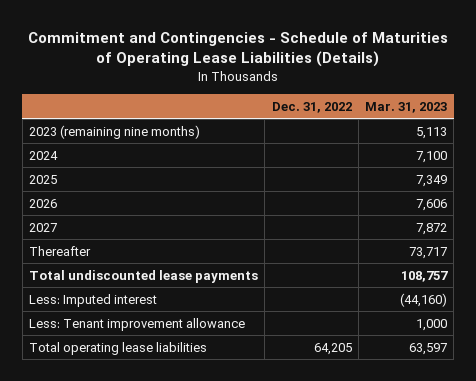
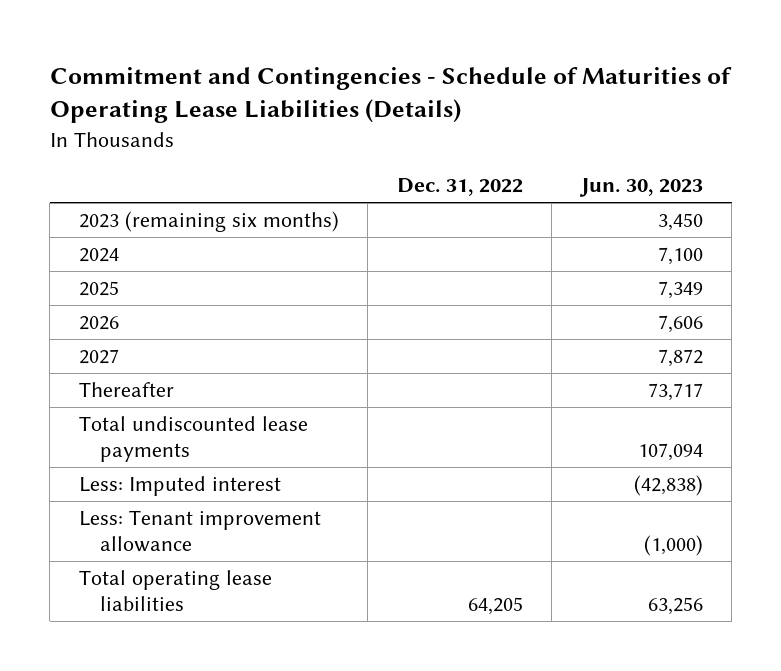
- | Dec. 31, 2022 | Mar. 31, 2023
+ | Dec. 31, 2022 | Jun. 30, 2023
- 2023 (remaining nine months) | | 5,113
+ 2023 (remaining six months) | | 3,450

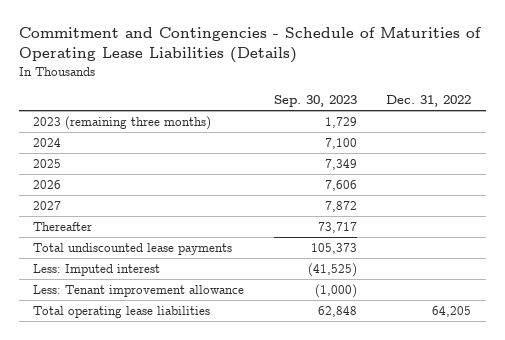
- | Dec. 31, 2022 | Jun. 30, 2023
+ | Sep. 30, 2023 | Dec. 31, 2022
- 2023 (remaining six months) | | 3,450
+ 2023 (remaining three months) | 1,729 |

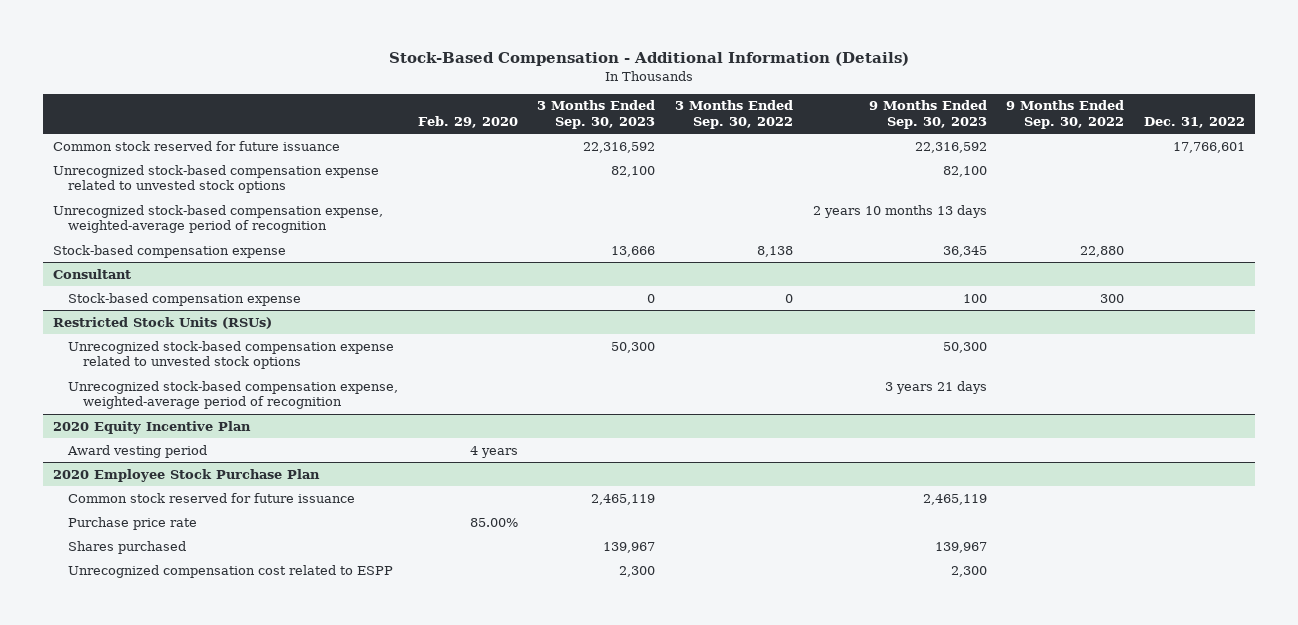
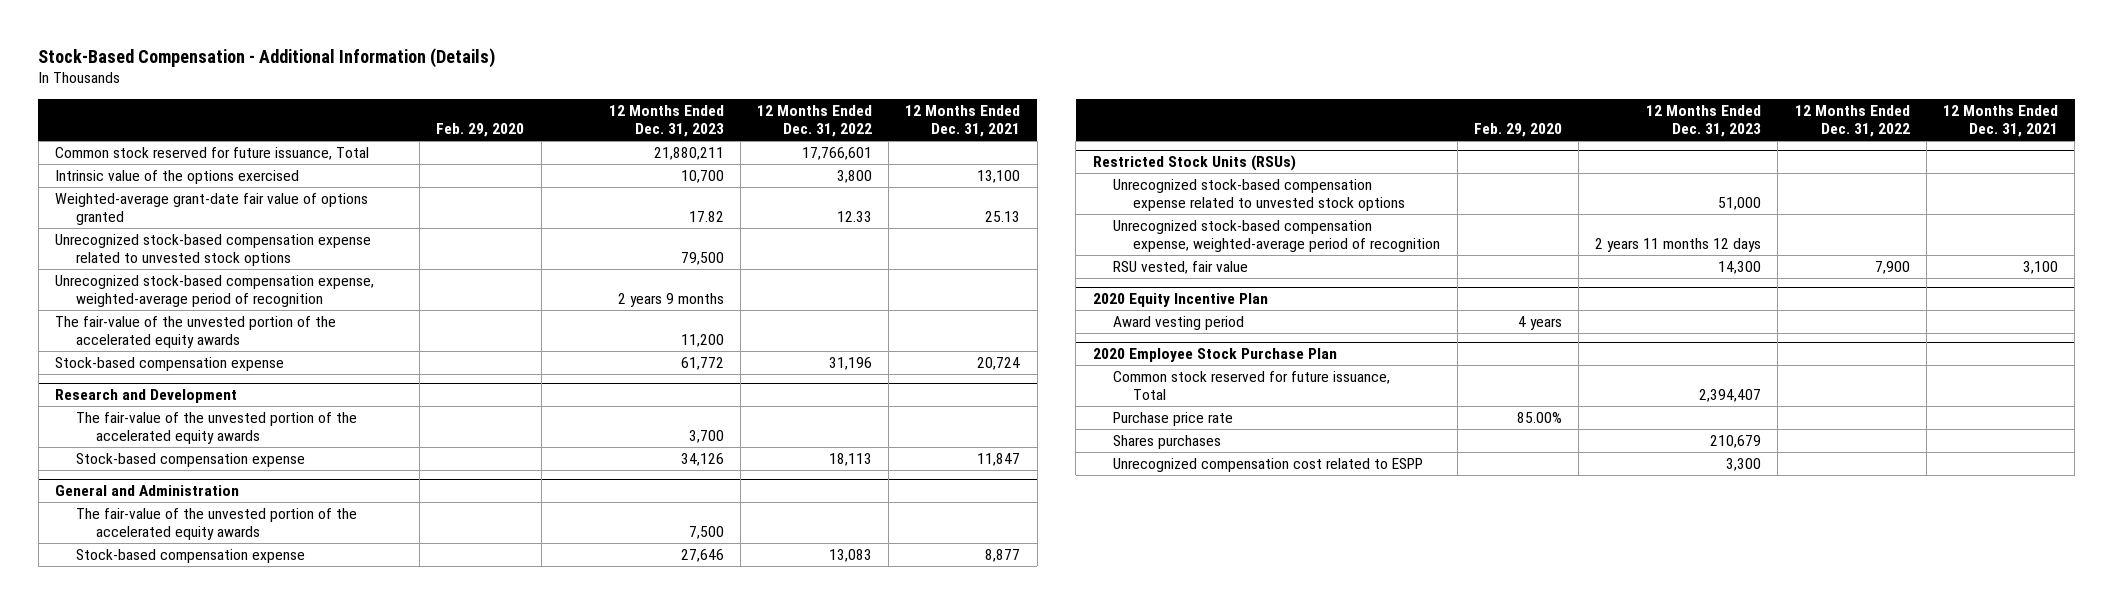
- | Feb. 29, 2020 | 3 Months Ended Sep. 30, 2023 | 3 Months Ended Sep. 30, 2022 | 9 Months Ended Sep. 30, 2023 | 9 Months Ended Sep. 30, 2022 | Dec. 31, 2022
+ | Feb. 29, 2020 | 12 Months Ended Dec. 31, 2023 | 12 Months Ended Dec. 31, 2022 | 12 Months Ended Dec. 31, 2021
- Common stock reserved for future issuance | | 22,316,592 | | 22,316,592 | | 17,766,601
+ Common stock reserved for future issuance, Total | | 21,880,211 | 17,766,601 |
+ Intrinsic value of the options exercised | | 10,700 | 3,800 | 13,100
+ Weighted-average grant-date fair value of options granted | | 17.82 | 12.33 | 25.13
+ The fair-value of the unvested portion of the accelerated equity awards | | 11,200 | |
- Consultant
- Stock-based compensation expense | | 0 | 0 | 100 | 300 |
+ Research and Development
+ The fair-value of the unvested portion of the accelerated equity awards | | 3,700 | |
+ Stock-based compensation expense | | 34,126 | 18,113 | 11,847
+ General and Administration
+ The fair-value of the unvested portion of the accelerated equity awards | | 7,500 | |
+ Stock-based compensation expense | | 27,646 | 13,083 | 8,877
@ Restricted Stock Units (RSUs)
+ RSU vested, fair value | | 14,300 | 7,900 | 3,100
@ 2020 Employee Stock Purchase Plan
- Common stock reserved for future issuance | | 2,465,119 | | 2,465,119 | |
+ Common stock reserved for future issuance, Total | | 2,394,407 | |
- Shares purchased | | 139,967 | | 139,967 | |
+ Shares purchases | | 210,679 | |

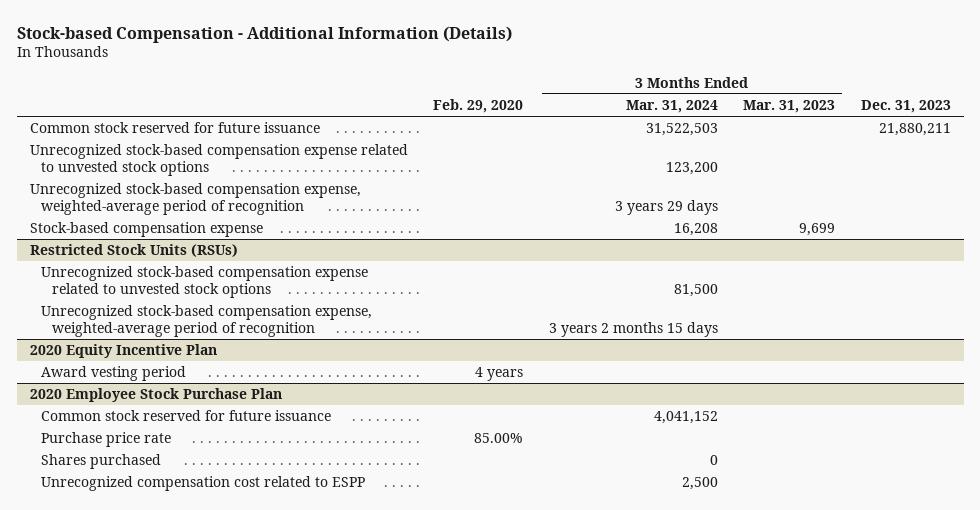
- Stock-Based Compensation - Additional Information (Details)
+ Stock-based Compensation - Additional Information (Details)
- | Feb. 29, 2020 | 12 Months Ended Dec. 31, 2023 | 12 Months Ended Dec. 31, 2022 | 12 Months Ended Dec. 31, 2021
+ | Feb. 29, 2020 | 3 Months Ended Mar. 31, 2024 | 3 Months Ended Mar. 31, 2023 | Dec. 31, 2023
- Common stock reserved for future issuance, Total | | 21,880,211 | 17,766,601 |
- Intrinsic value of the options exercised | | 10,700 | 3,800 | 13,100
- Weighted-average grant-date fair value of options granted | | 17.82 | 12.33 | 25.13
+ Common stock reserved for future issuance | | 31,522,503 | | 21,880,211
- The fair-value of the unvested portion of the accelerated equity awards | | 11,200 | |
- Research and Development
- The fair-value of the unvested portion of the accelerated equity awards | | 3,700 | |
- Stock-based compensation expense | | 34,126 | 18,113 | 11,847
- General and Administration
- The fair-value of the unvested portion of the accelerated equity awards | | 7,500 | |
- Stock-based compensation expense | | 27,646 | 13,083 | 8,877
@ Restricted Stock Units (RSUs)
- RSU vested, fair value | | 14,300 | 7,900 | 3,100
@ 2020 Employee Stock Purchase Plan
- Common stock reserved for future issuance, Total | | 2,394,407 | |
+ Common stock reserved for future issuance | | 4,041,152 | |
- Shares purchases | | 210,679 | |
+ Shares purchased | | 0 | |

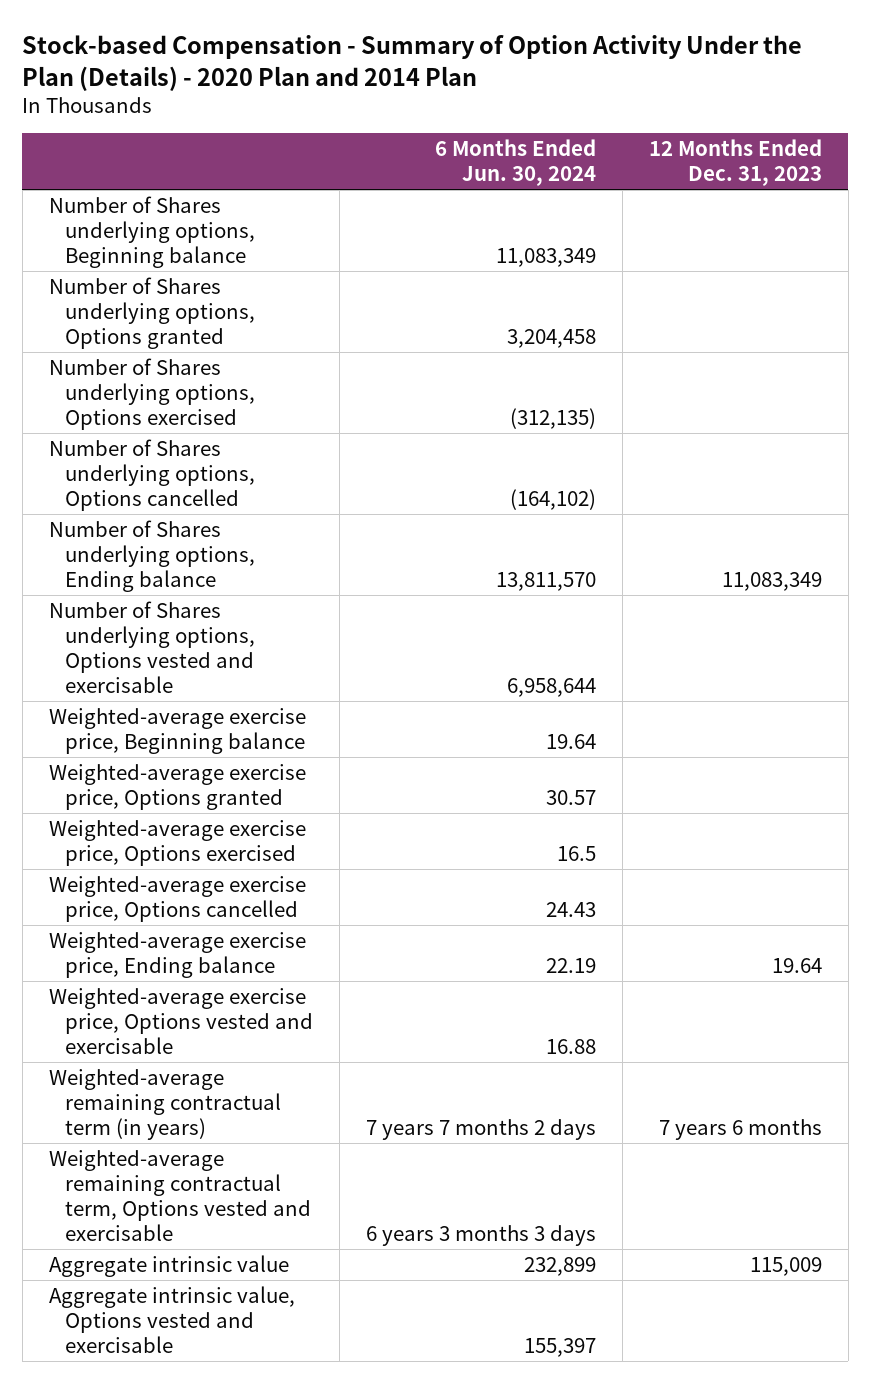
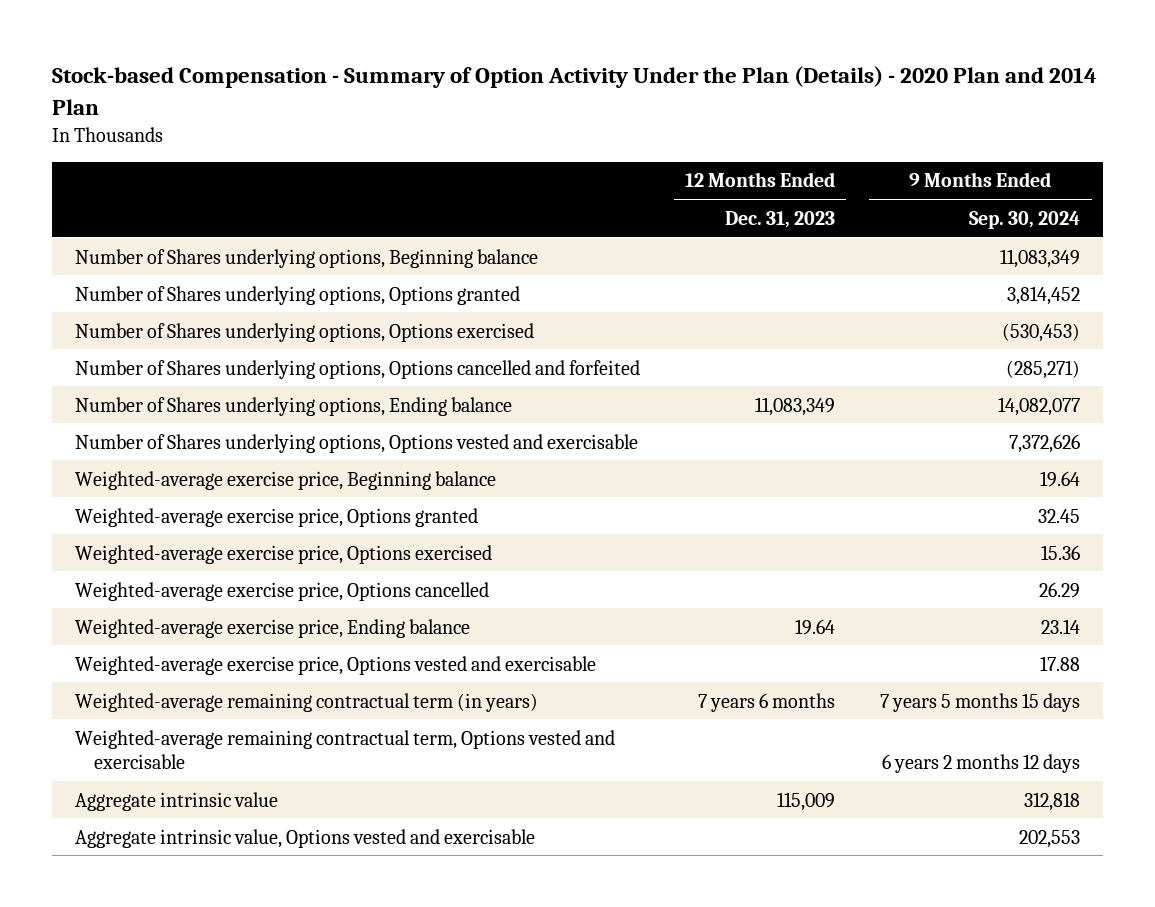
- | 6 Months Ended Jun. 30, 2024 | 12 Months Ended Dec. 31, 2023
+ | 12 Months Ended Dec. 31, 2023 | 9 Months Ended Sep. 30, 2024
- Number of Shares underlying options, Options cancelled | (164,102) |
+ Number of Shares underlying options, Options cancelled and forfeited | | (285,271)

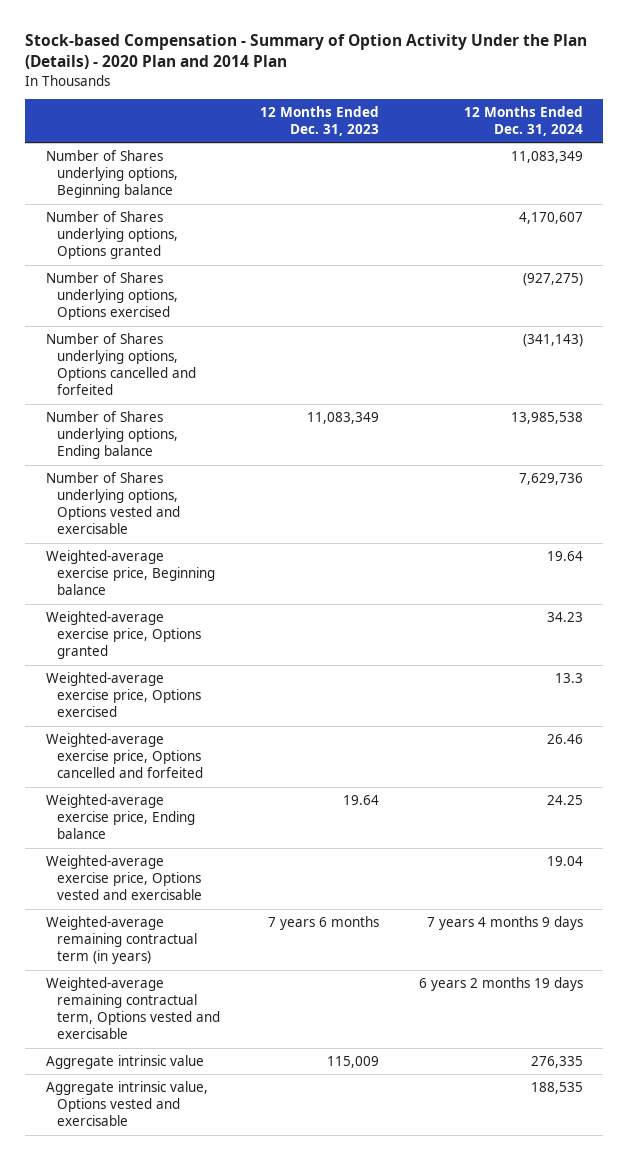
- | 12 Months Ended Dec. 31, 2023 | 9 Months Ended Sep. 30, 2024
+ | 12 Months Ended Dec. 31, 2023 | 12 Months Ended Dec. 31, 2024
- Weighted-average exercise price, Options cancelled | | 26.29
+ Weighted-average exercise price, Options cancelled and forfeited | | 26.46

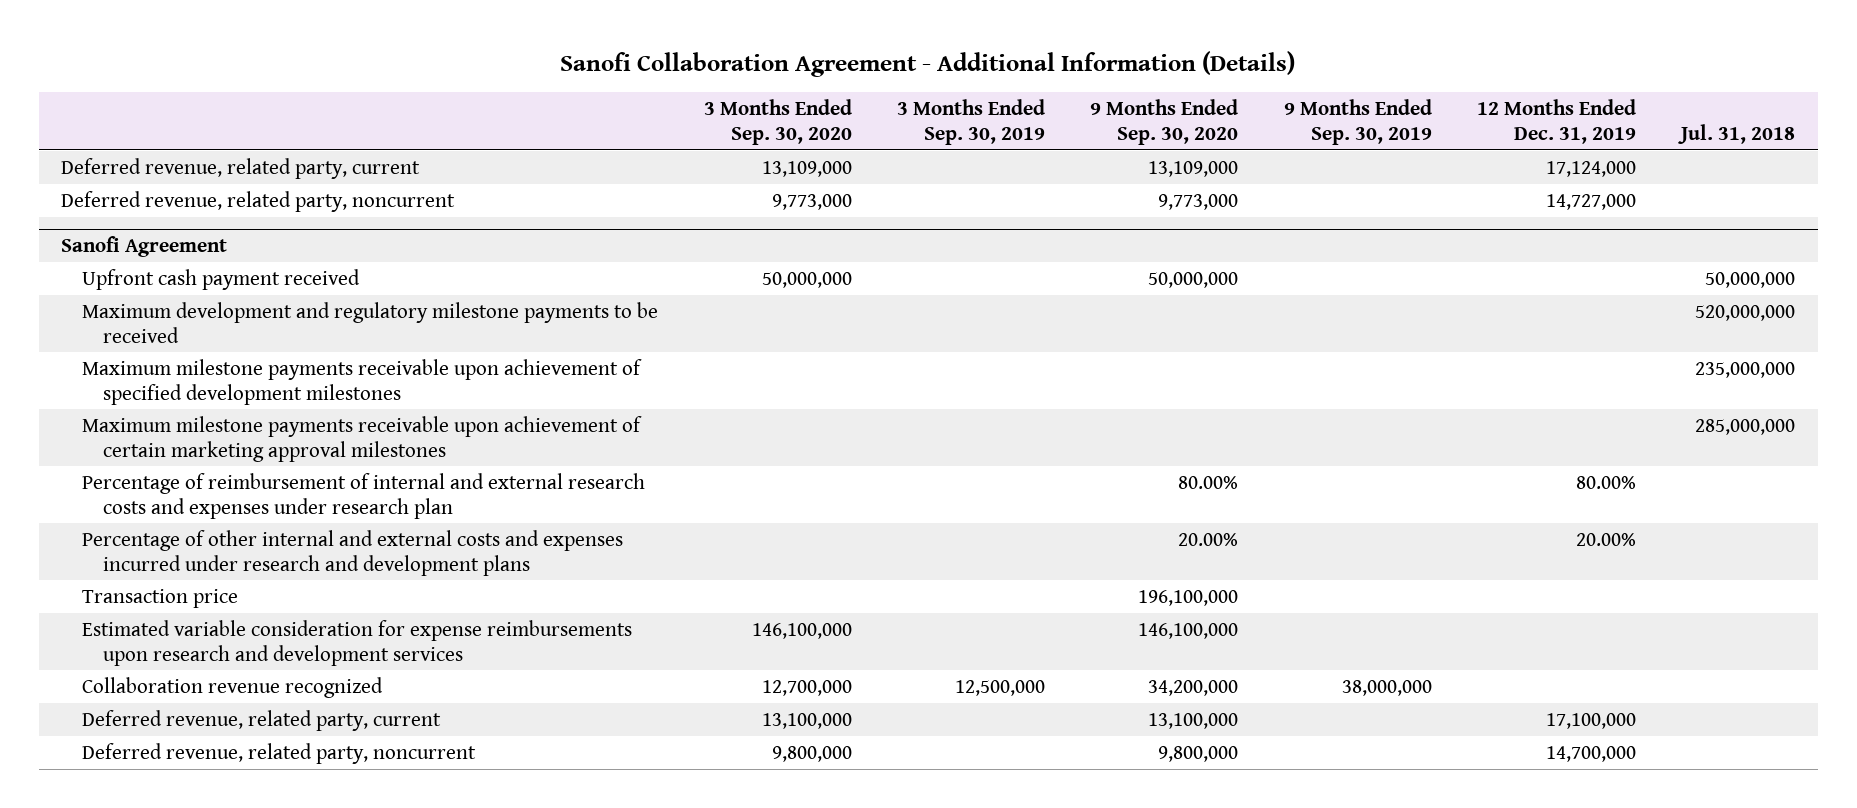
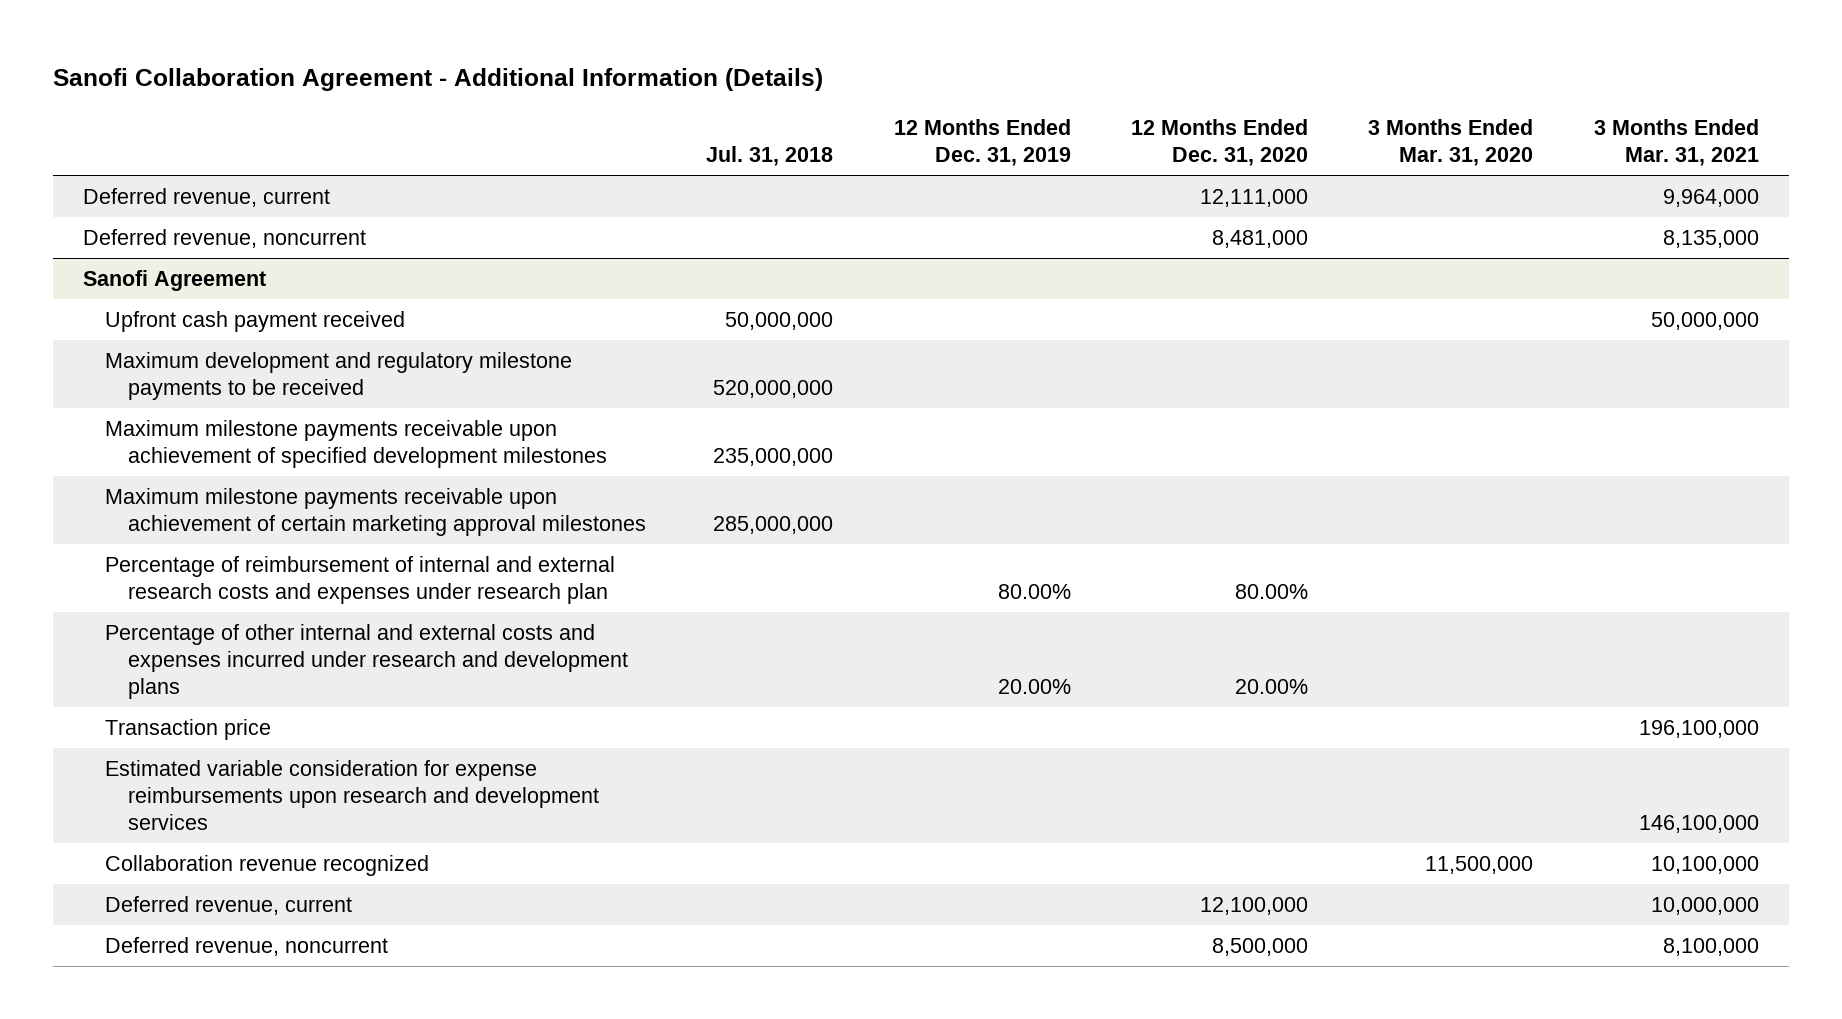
- | 3 Months Ended Sep. 30, 2020 | 3 Months Ended Sep. 30, 2019 | 9 Months Ended Sep. 30, 2020 | 9 Months Ended Sep. 30, 2019 | 12 Months Ended Dec. 31, 2019 | Jul. 31, 2018
+ | Jul. 31, 2018 | 12 Months Ended Dec. 31, 2019 | 12 Months Ended Dec. 31, 2020 | 3 Months Ended Mar. 31, 2020 | 3 Months Ended Mar. 31, 2021
- Deferred revenue, related party, current | 13,109,000 | | 13,109,000 | | 17,124,000 |
- Deferred revenue, related party, noncurrent | 9,773,000 | | 9,773,000 | | 14,727,000 |
+ Deferred revenue, current | | | 12,111,000 | | 9,964,000
+ Deferred revenue, noncurrent | | | 8,481,000 | | 8,135,000
@ Sanofi Agreement
- Deferred revenue, related party, current | 13,100,000 | | 13,100,000 | | 17,100,000 |
- Deferred revenue, related party, noncurrent | 9,800,000 | | 9,800,000 | | 14,700,000 |
+ Deferred revenue, current | | | 12,100,000 | | 10,000,000
+ Deferred revenue, noncurrent | | | 8,500,000 | | 8,100,000

